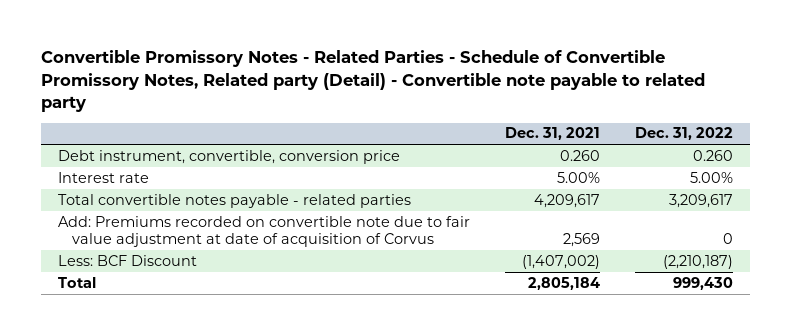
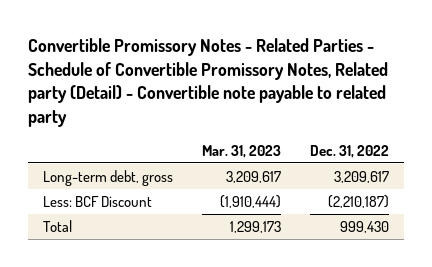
- | Dec. 31, 2021 | Dec. 31, 2022
+ | Mar. 31, 2023 | Dec. 31, 2022
- Debt instrument, convertible, conversion price | 0.260 | 0.260
- Interest rate | 5.00% | 5.00%
- Total convertible notes payable - related parties | 4,209,617 | 3,209,617
- Add: Premiums recorded on convertible note due to fair value adjustment at date of acquisition of Corvus | 2,569 | 0
+ Long-term debt, gross | 3,209,617 | 3,209,617

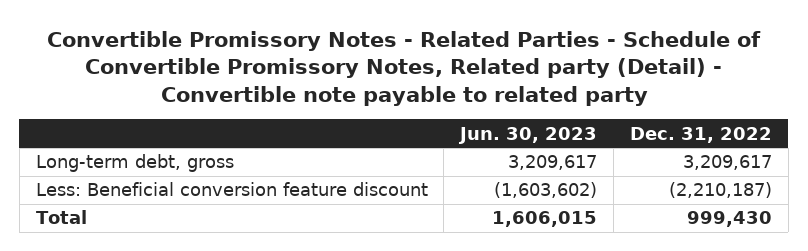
- | Mar. 31, 2023 | Dec. 31, 2022
+ | Jun. 30, 2023 | Dec. 31, 2022
- Less: BCF Discount | (1,910,444) | (2,210,187)
+ Less: Beneficial conversion feature discount | (1,603,602) | (2,210,187)

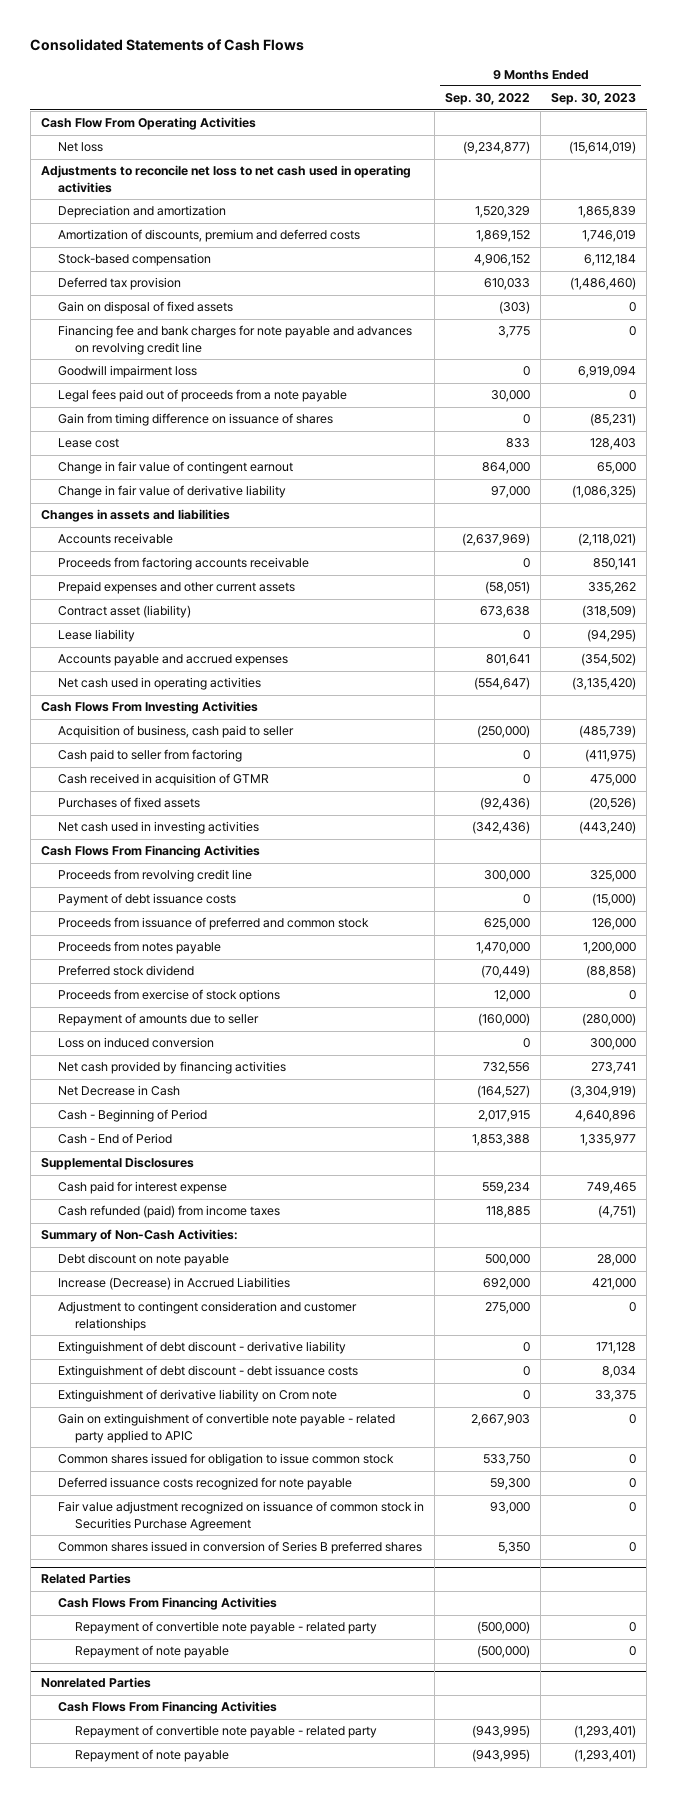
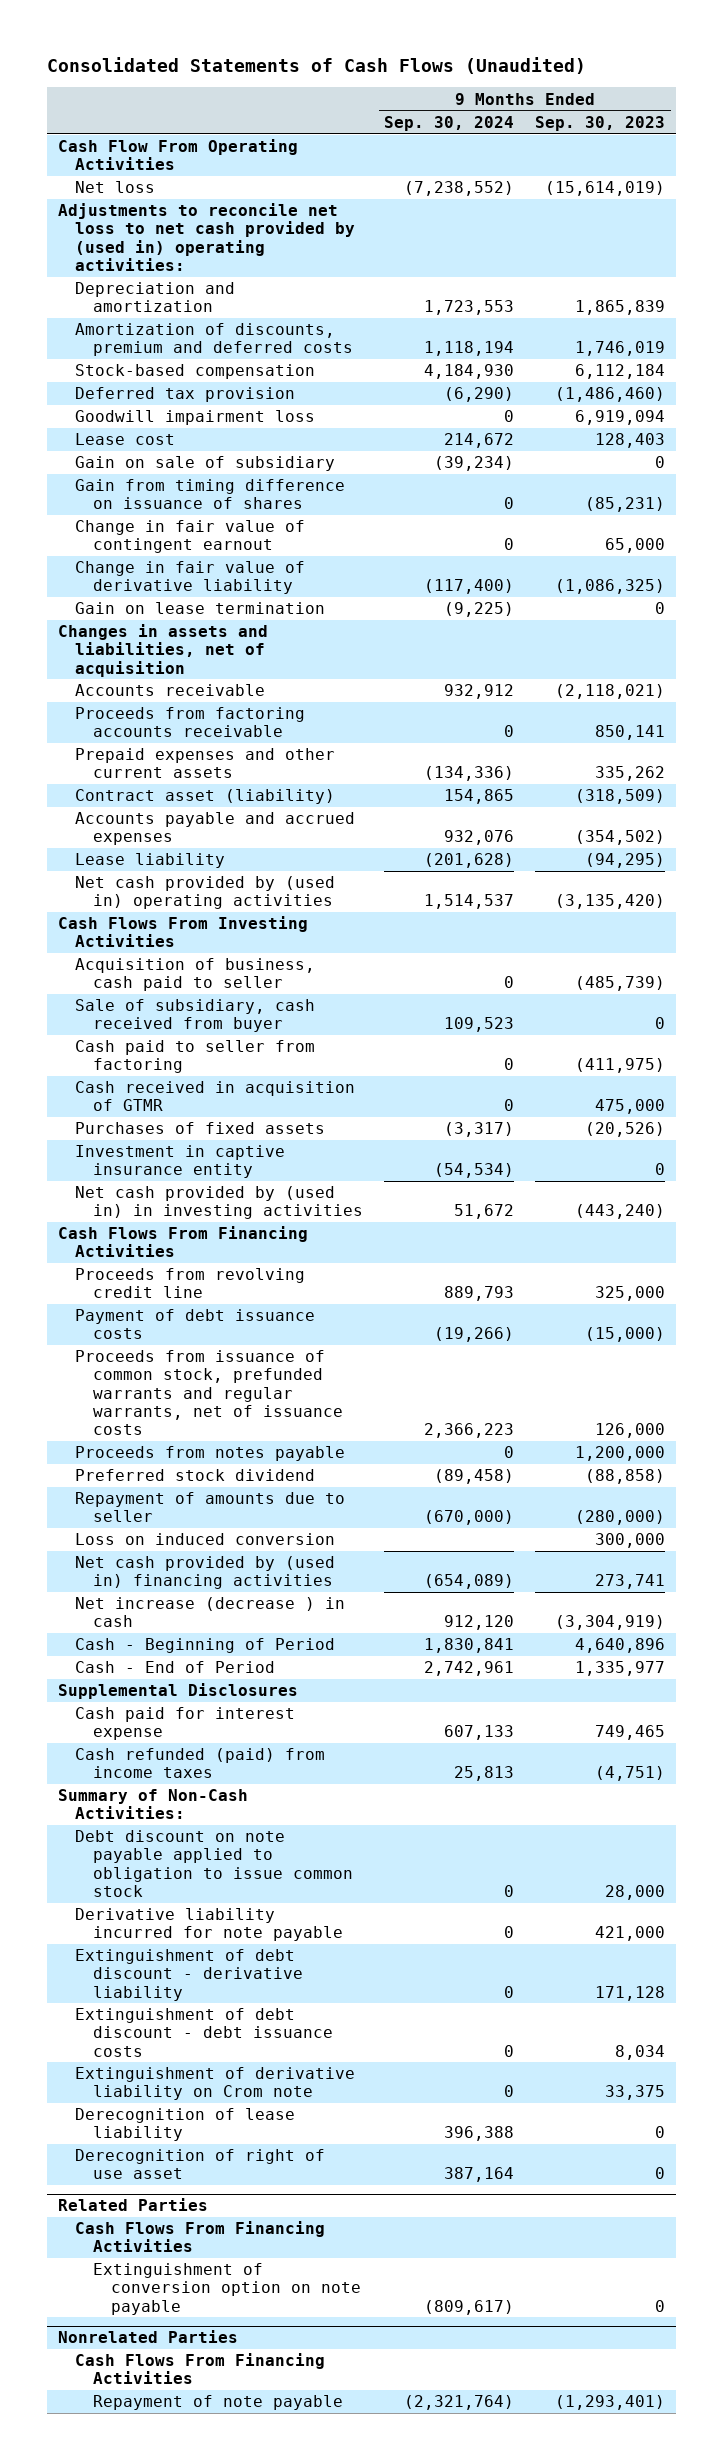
- Consolidated Statements of Cash Flows
+ Consolidated Statements of Cash Flows (Unaudited)
- | 9 Months Ended Sep. 30, 2022 | 9 Months Ended Sep. 30, 2023
+ | 9 Months Ended Sep. 30, 2024 | 9 Months Ended Sep. 30, 2023
- Adjustments to reconcile net loss to net cash used in operating activities
+ Adjustments to reconcile net loss to net cash provided by (used in) operating activities:
- Gain on disposal of fixed assets | (303) | 0
- Financing fee and bank charges for note payable and advances on revolving credit line | 3,775 | 0
- Legal fees paid out of proceeds from a note payable | 30,000 | 0
+ Gain on sale of subsidiary | (39,234) | 0
moved down: Gain from timing difference on issuance of shares | 0 | (85,231)
- Changes in assets and liabilities
+ Gain on lease termination | (9,225) | 0
+ Changes in assets and liabilities, net of acquisition
- Net cash used in operating activities | (554,647) | (3,135,420)
moved down: Lease liability | (201,628) | (94,295)
+ Net cash provided by (used in) operating activities | 1,514,537 | (3,135,420)
+ Sale of subsidiary, cash received from buyer | 109,523 | 0
- Net cash used in investing activities | (342,436) | (443,240)
+ Investment in captive insurance entity | (54,534) | 0
+ Net cash provided by (used in) in investing activities | 51,672 | (443,240)
- Proceeds from issuance of preferred and common stock | 625,000 | 126,000
+ Proceeds from issuance of common stock, prefunded warrants and regular warrants, net of issuance costs | 2,366,223 | 126,000
- Proceeds from exercise of stock options | 12,000 | 0
- Net cash provided by financing activities | 732,556 | 273,741
- Net Decrease in Cash | (164,527) | (3,304,919)
+ Net cash provided by (used in) financing activities | (654,089) | 273,741
+ Net increase (decrease ) in cash | 912,120 | (3,304,919)
- Debt discount on note payable | 500,000 | 28,000
- Increase (Decrease) in Accrued Liabilities | 692,000 | 421,000
- Adjustment to contingent consideration and customer relationships | 275,000 | 0
+ Debt discount on note payable applied to obligation to issue common stock | 0 | 28,000
+ Derivative liability incurred for note payable | 0 | 421,000
- Gain on extinguishment of convertible note payable - related party applied to APIC | 2,667,903 | 0
- Common shares issued for obligation to issue common stock | 533,750 | 0
- Deferred issuance costs recognized for note payable | 59,300 | 0
- Fair value adjustment recognized on issuance of common stock in Securities Purchase Agreement | 93,000 | 0
- Common shares issued in conversion of Series B preferred shares | 5,350 | 0
+ Derecognition of lease liability | 396,388 | 0
+ Derecognition of right of use asset | 387,164 | 0
@ Related Parties
- Repayment of convertible note payable - related party | (500,000) | 0
- Repayment of note payable | (500,000) | 0
+ Extinguishment of conversion option on note payable | (809,617) | 0
@ Nonrelated Parties
- Repayment of convertible note payable - related party | (943,995) | (1,293,401)

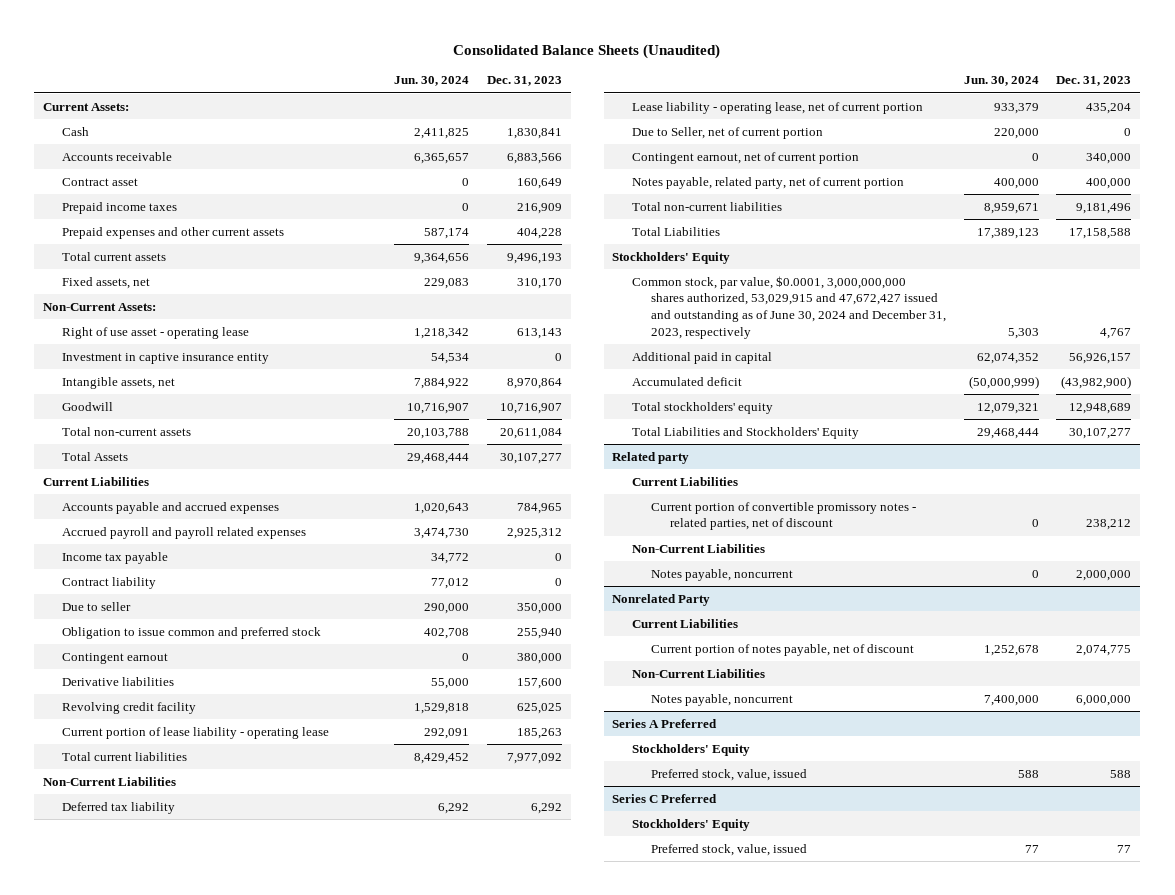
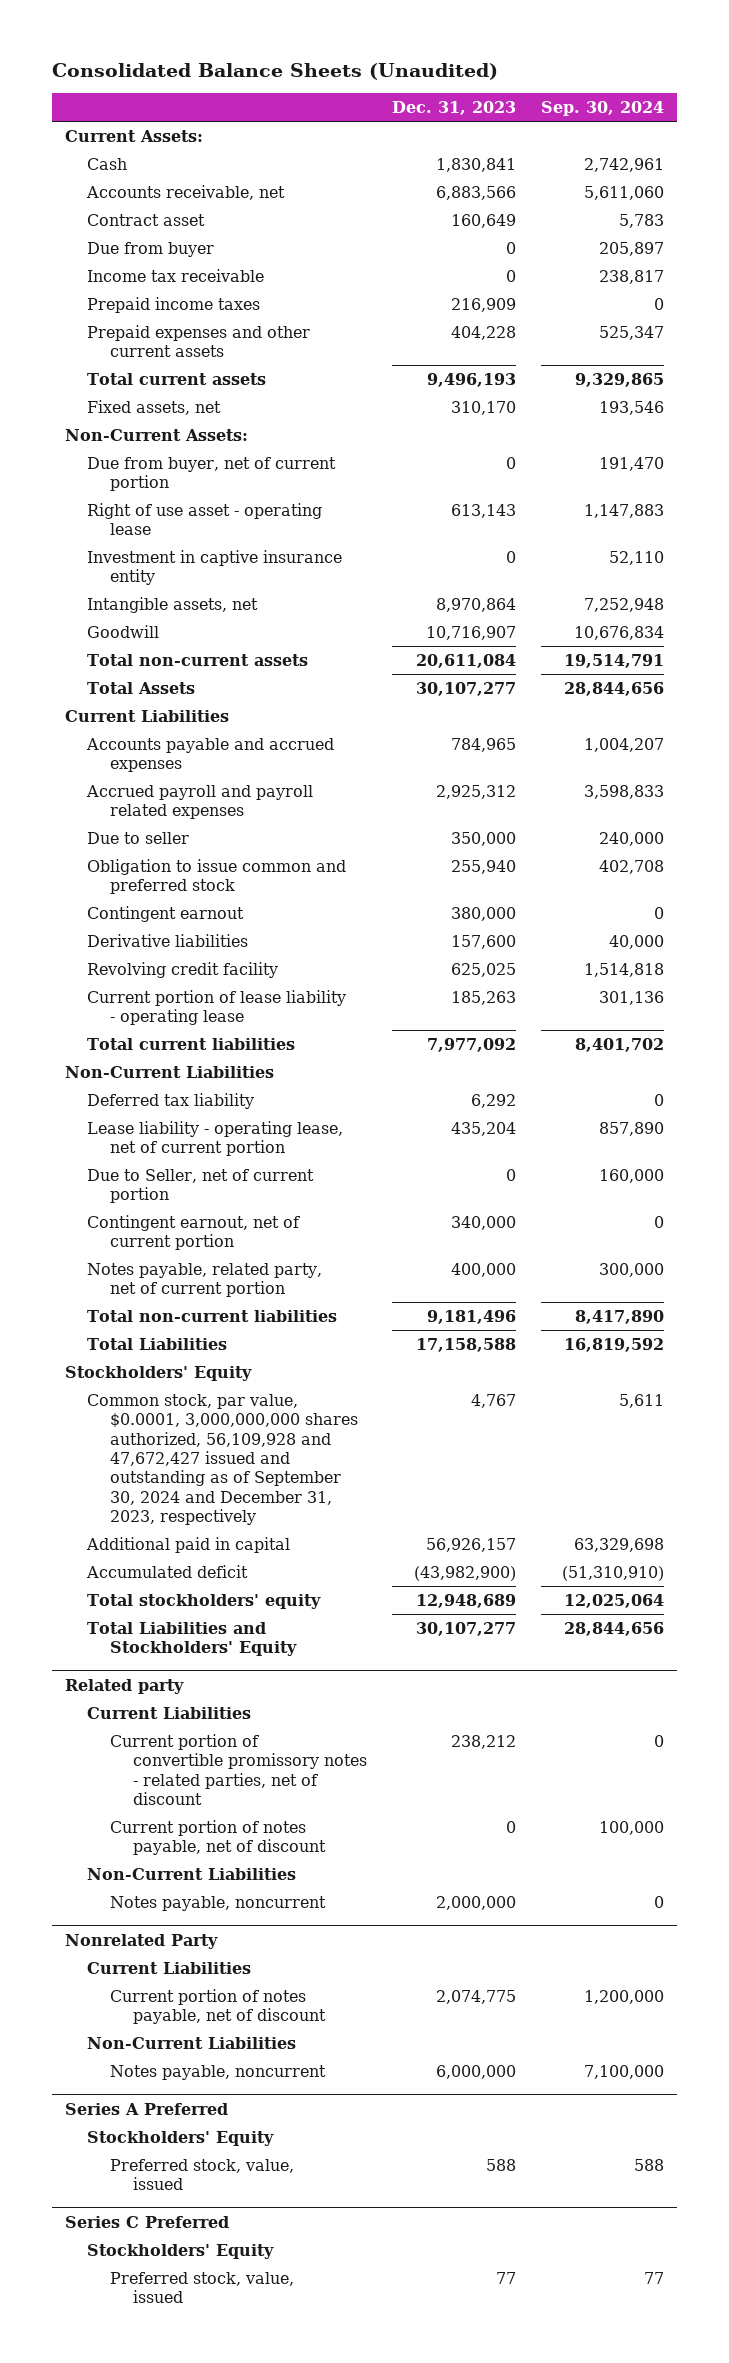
- | Jun. 30, 2024 | Dec. 31, 2023
+ | Dec. 31, 2023 | Sep. 30, 2024
- Accounts receivable | 6,365,657 | 6,883,566
+ Accounts receivable, net | 6,883,566 | 5,611,060
+ Due from buyer | 0 | 205,897
+ Income tax receivable | 0 | 238,817
+ Due from buyer, net of current portion | 0 | 191,470
- Income tax payable | 34,772 | 0
- Contract liability | 77,012 | 0
- Common stock, par value, $0.0001, 3,000,000,000 shares authorized, 53,029,915 and 47,672,427 issued and outstanding as of June 30, 2024 and December 31, 2023, respectively | 5,303 | 4,767
+ Common stock, par value, $0.0001, 3,000,000,000 shares authorized, 56,109,928 and 47,672,427 issued and outstanding as of September 30, 2024 and December 31, 2023, respectively | 4,767 | 5,611
@ Related party
+ Current portion of notes payable, net of discount | 0 | 100,000

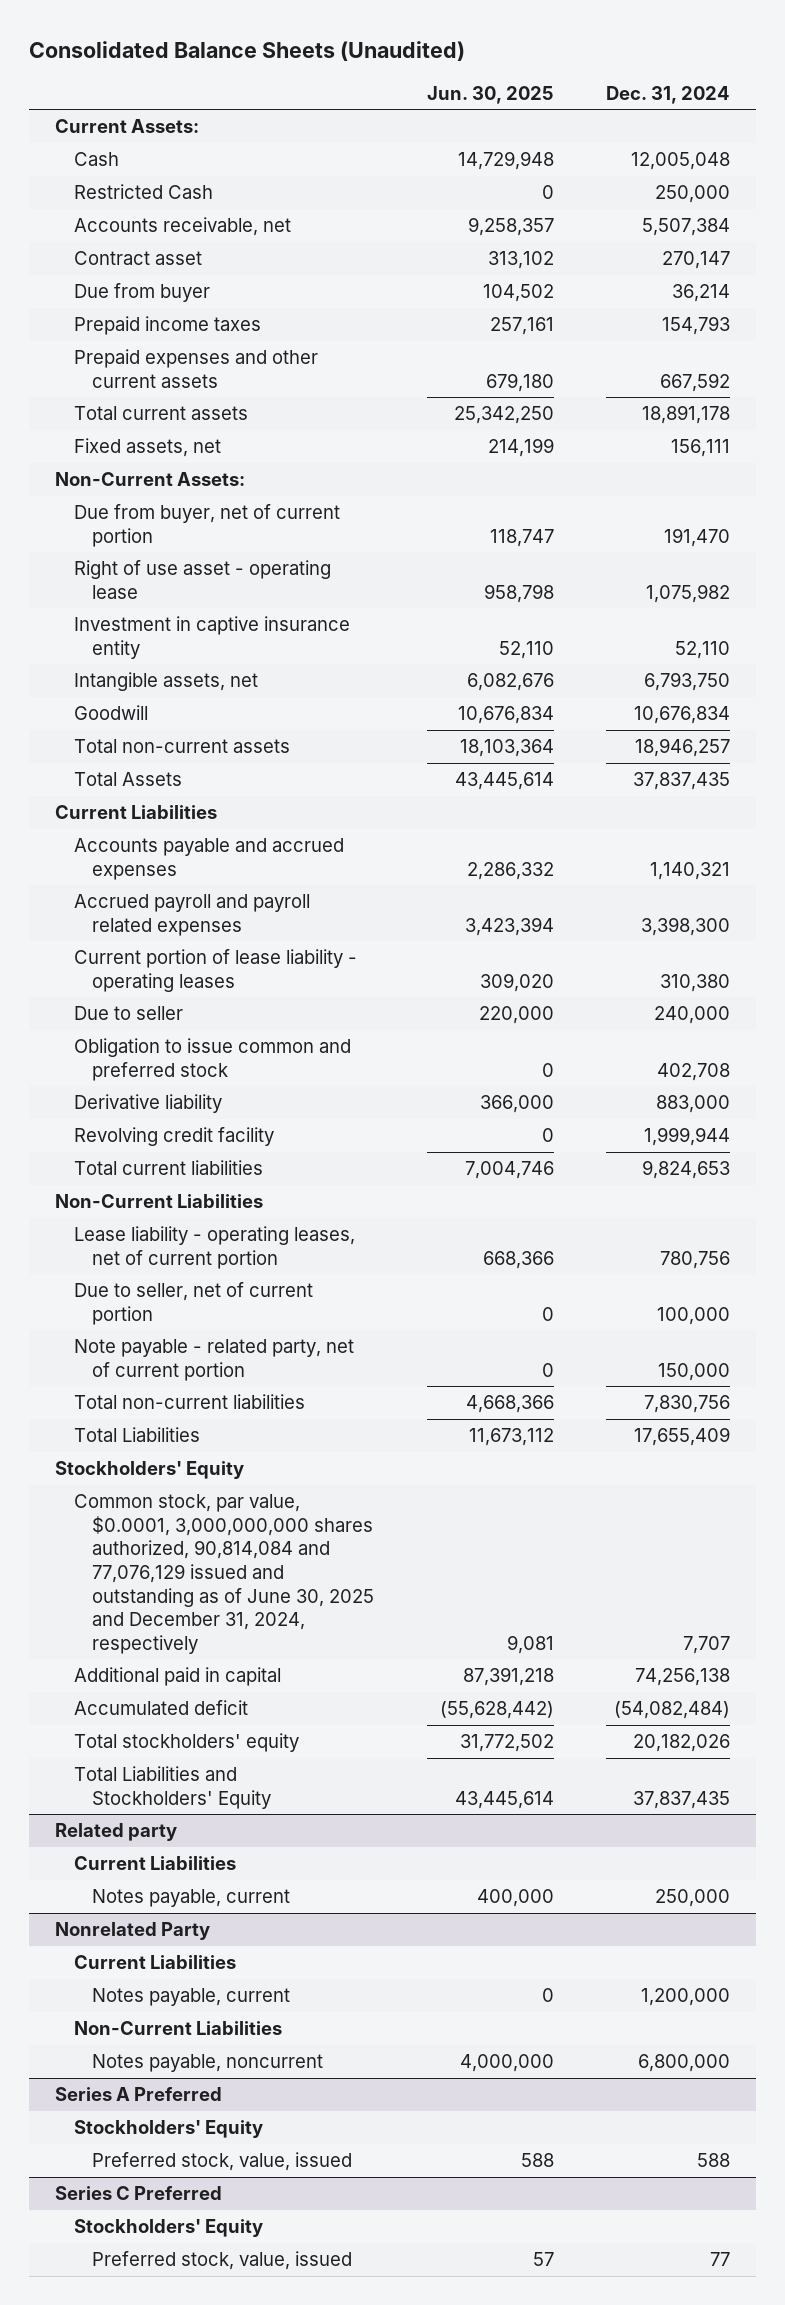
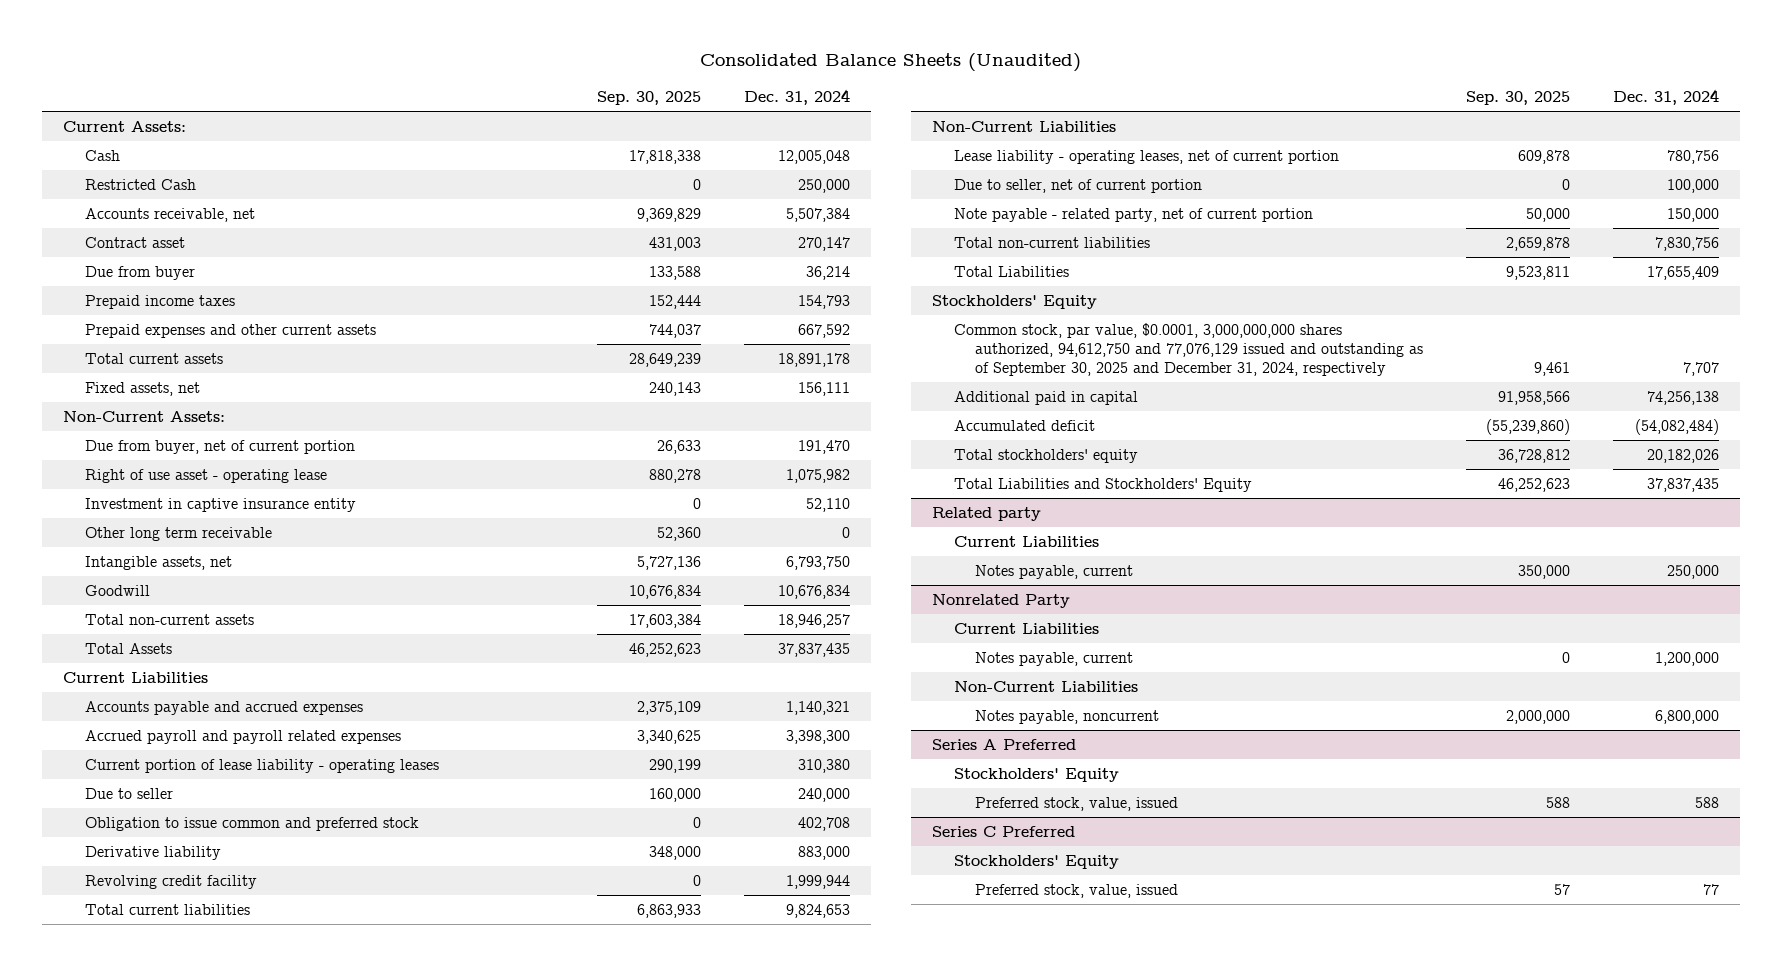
- | Jun. 30, 2025 | Dec. 31, 2024
+ | Sep. 30, 2025 | Dec. 31, 2024
+ Other long term receivable | 52,360 | 0
- Common stock, par value, $0.0001, 3,000,000,000 shares authorized, 90,814,084 and 77,076,129 issued and outstanding as of June 30, 2025 and December 31, 2024, respectively | 9,081 | 7,707
+ Common stock, par value, $0.0001, 3,000,000,000 shares authorized, 94,612,750 and 77,076,129 issued and outstanding as of September 30, 2025 and December 31, 2024, respectively | 9,461 | 7,707

